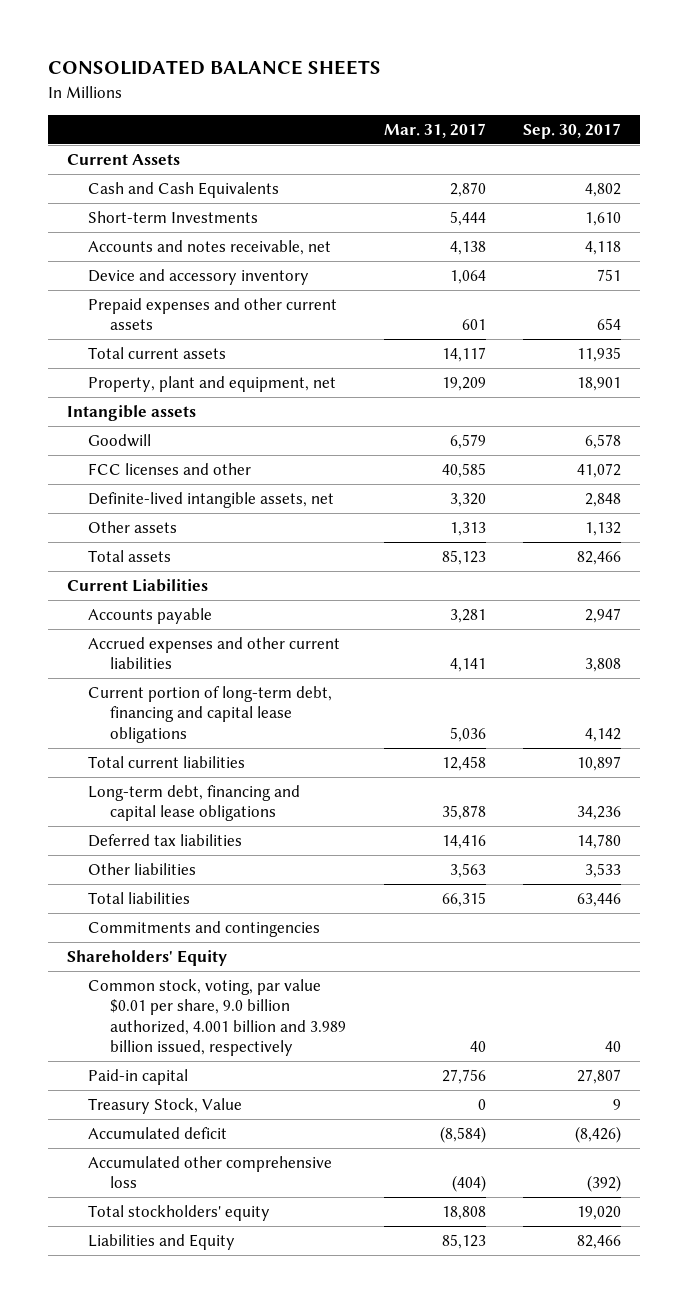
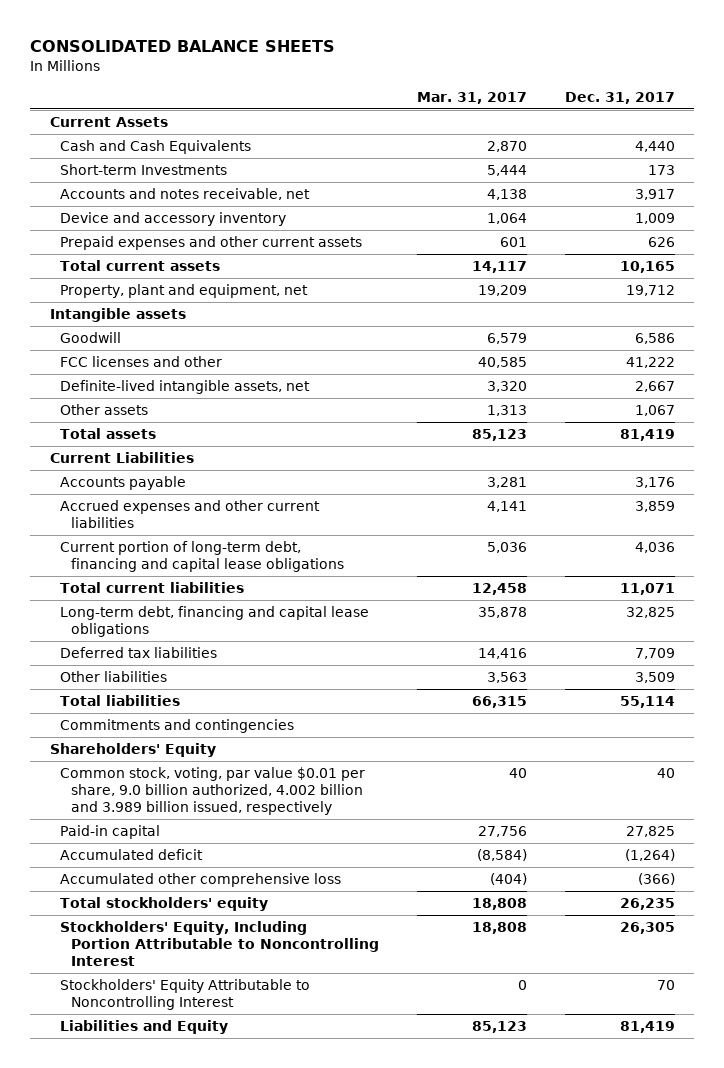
- | Mar. 31, 2017 | Sep. 30, 2017
+ | Mar. 31, 2017 | Dec. 31, 2017
- Common stock, voting, par value $0.01 per share, 9.0 billion authorized, 4.001 billion and 3.989 billion issued, respectively | 40 | 40
+ Common stock, voting, par value $0.01 per share, 9.0 billion authorized, 4.002 billion and 3.989 billion issued, respectively | 40 | 40
- Treasury Stock, Value | 0 | 9
+ Stockholders' Equity, Including Portion Attributable to Noncontrolling Interest | 18,808 | 26,305
+ Stockholders' Equity Attributable to Noncontrolling Interest | 0 | 70

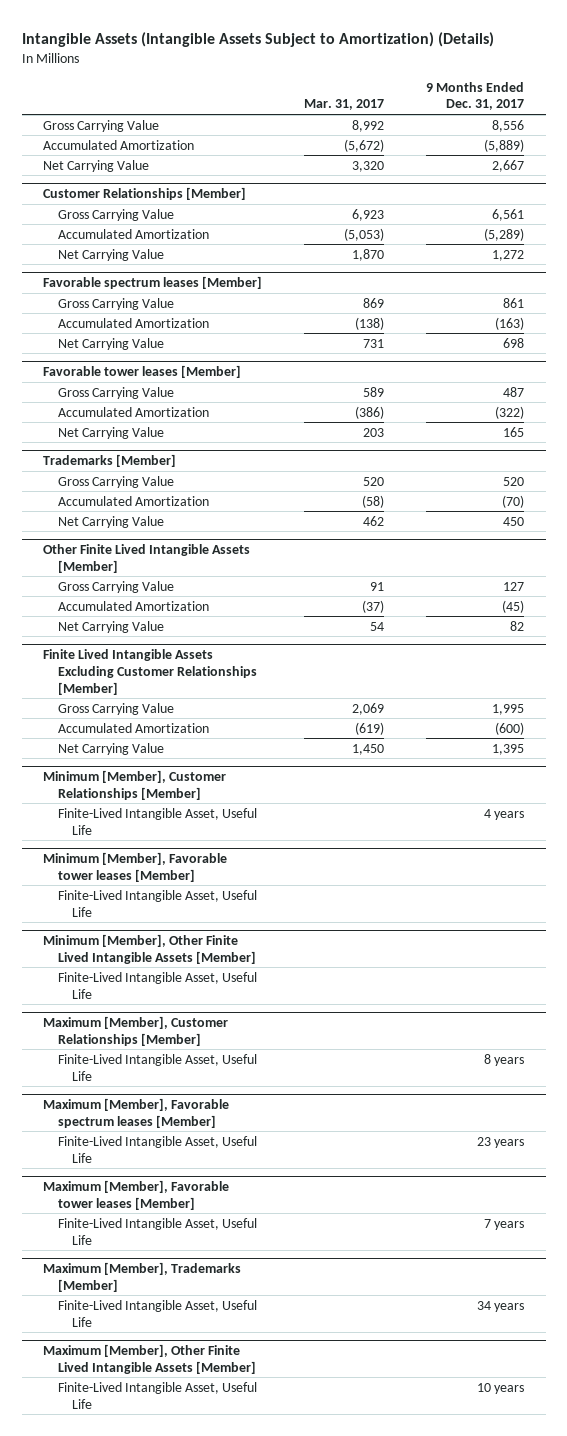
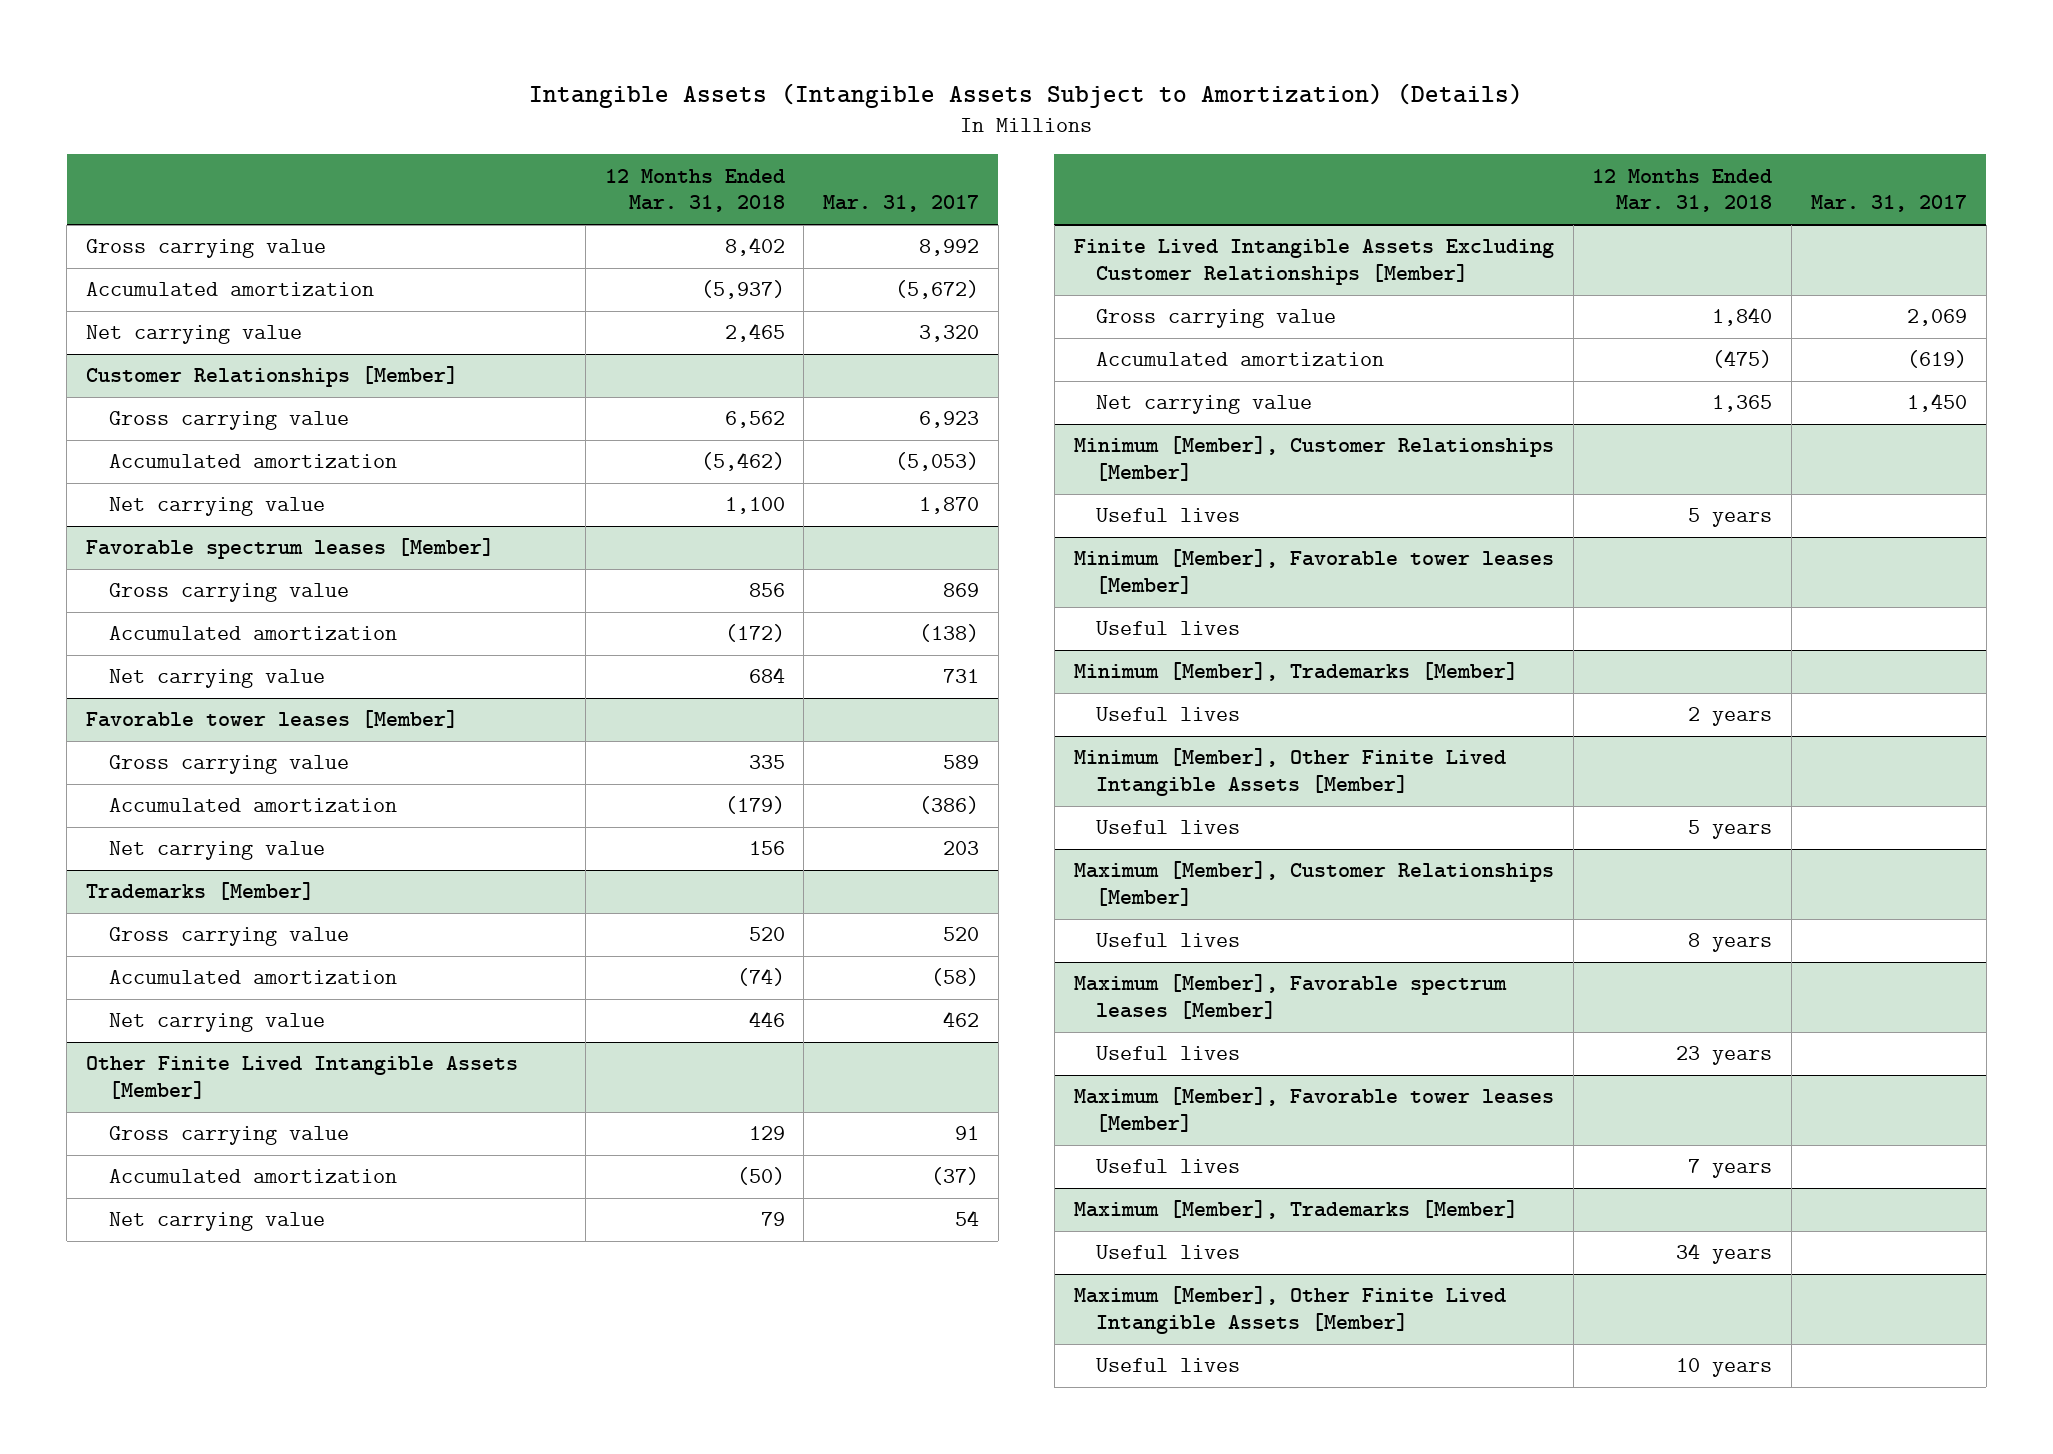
- | Mar. 31, 2017 | 9 Months Ended Dec. 31, 2017
+ | 12 Months Ended Mar. 31, 2018 | Mar. 31, 2017
- Gross Carrying Value | 8,992 | 8,556
- Accumulated Amortization | (5,672) | (5,889)
- Net Carrying Value | 3,320 | 2,667
+ Gross carrying value | 8,402 | 8,992
+ Accumulated amortization | (5,937) | (5,672)
+ Net carrying value | 2,465 | 3,320
@ Customer Relationships [Member]
- Gross Carrying Value | 6,923 | 6,561
- Accumulated Amortization | (5,053) | (5,289)
- Net Carrying Value | 1,870 | 1,272
+ Gross carrying value | 6,562 | 6,923
+ Accumulated amortization | (5,462) | (5,053)
+ Net carrying value | 1,100 | 1,870
@ Favorable spectrum leases [Member]
- Gross Carrying Value | 869 | 861
- Accumulated Amortization | (138) | (163)
- Net Carrying Value | 731 | 698
+ Gross carrying value | 856 | 869
+ Accumulated amortization | (172) | (138)
+ Net carrying value | 684 | 731
@ Favorable tower leases [Member]
- Gross Carrying Value | 589 | 487
- Accumulated Amortization | (386) | (322)
- Net Carrying Value | 203 | 165
+ Gross carrying value | 335 | 589
+ Accumulated amortization | (179) | (386)
+ Net carrying value | 156 | 203
@ Trademarks [Member]
- Gross Carrying Value | 520 | 520
- Accumulated Amortization | (58) | (70)
- Net Carrying Value | 462 | 450
+ Gross carrying value | 520 | 520
+ Accumulated amortization | (74) | (58)
+ Net carrying value | 446 | 462
@ Other Finite Lived Intangible Assets [Member]
- Gross Carrying Value | 91 | 127
- Accumulated Amortization | (37) | (45)
- Net Carrying Value | 54 | 82
+ Gross carrying value | 129 | 91
+ Accumulated amortization | (50) | (37)
+ Net carrying value | 79 | 54
@ Finite Lived Intangible Assets Excluding Customer Relationships [Member]
- Gross Carrying Value | 2,069 | 1,995
- Accumulated Amortization | (619) | (600)
- Net Carrying Value | 1,450 | 1,395
+ Gross carrying value | 1,840 | 2,069
+ Accumulated amortization | (475) | (619)
+ Net carrying value | 1,365 | 1,450
@ Minimum [Member], Customer Relationships [Member]
- Finite-Lived Intangible Asset, Useful Life | | 4 years
+ Useful lives | 5 years |
@ Minimum [Member], Favorable tower leases [Member]
- Finite-Lived Intangible Asset, Useful Life
+ Useful lives
+ Minimum [Member], Trademarks [Member]
+ Useful lives | 2 years |
@ Minimum [Member], Other Finite Lived Intangible Assets [Member]
- Finite-Lived Intangible Asset, Useful Life
+ Useful lives | 5 years |
@ Maximum [Member], Customer Relationships [Member]
- Finite-Lived Intangible Asset, Useful Life | | 8 years
+ Useful lives | 8 years |
@ Maximum [Member], Favorable spectrum leases [Member]
- Finite-Lived Intangible Asset, Useful Life | | 23 years
+ Useful lives | 23 years |
@ Maximum [Member], Favorable tower leases [Member]
- Finite-Lived Intangible Asset, Useful Life | | 7 years
+ Useful lives | 7 years |
@ Maximum [Member], Trademarks [Member]
- Finite-Lived Intangible Asset, Useful Life | | 34 years
+ Useful lives | 34 years |
@ Maximum [Member], Other Finite Lived Intangible Assets [Member]
- Finite-Lived Intangible Asset, Useful Life | | 10 years
+ Useful lives | 10 years |

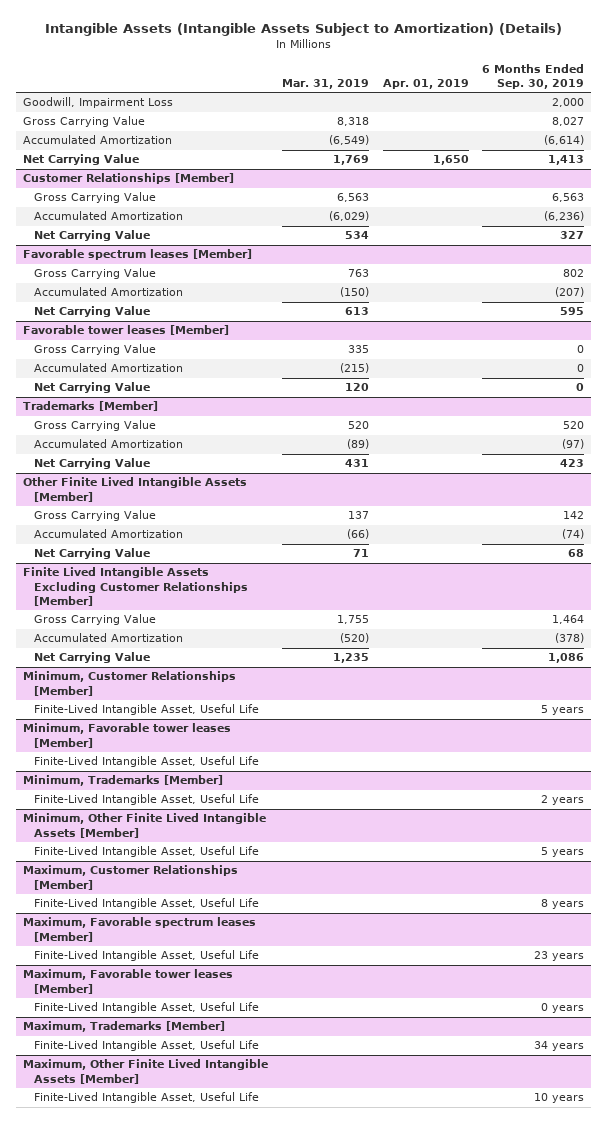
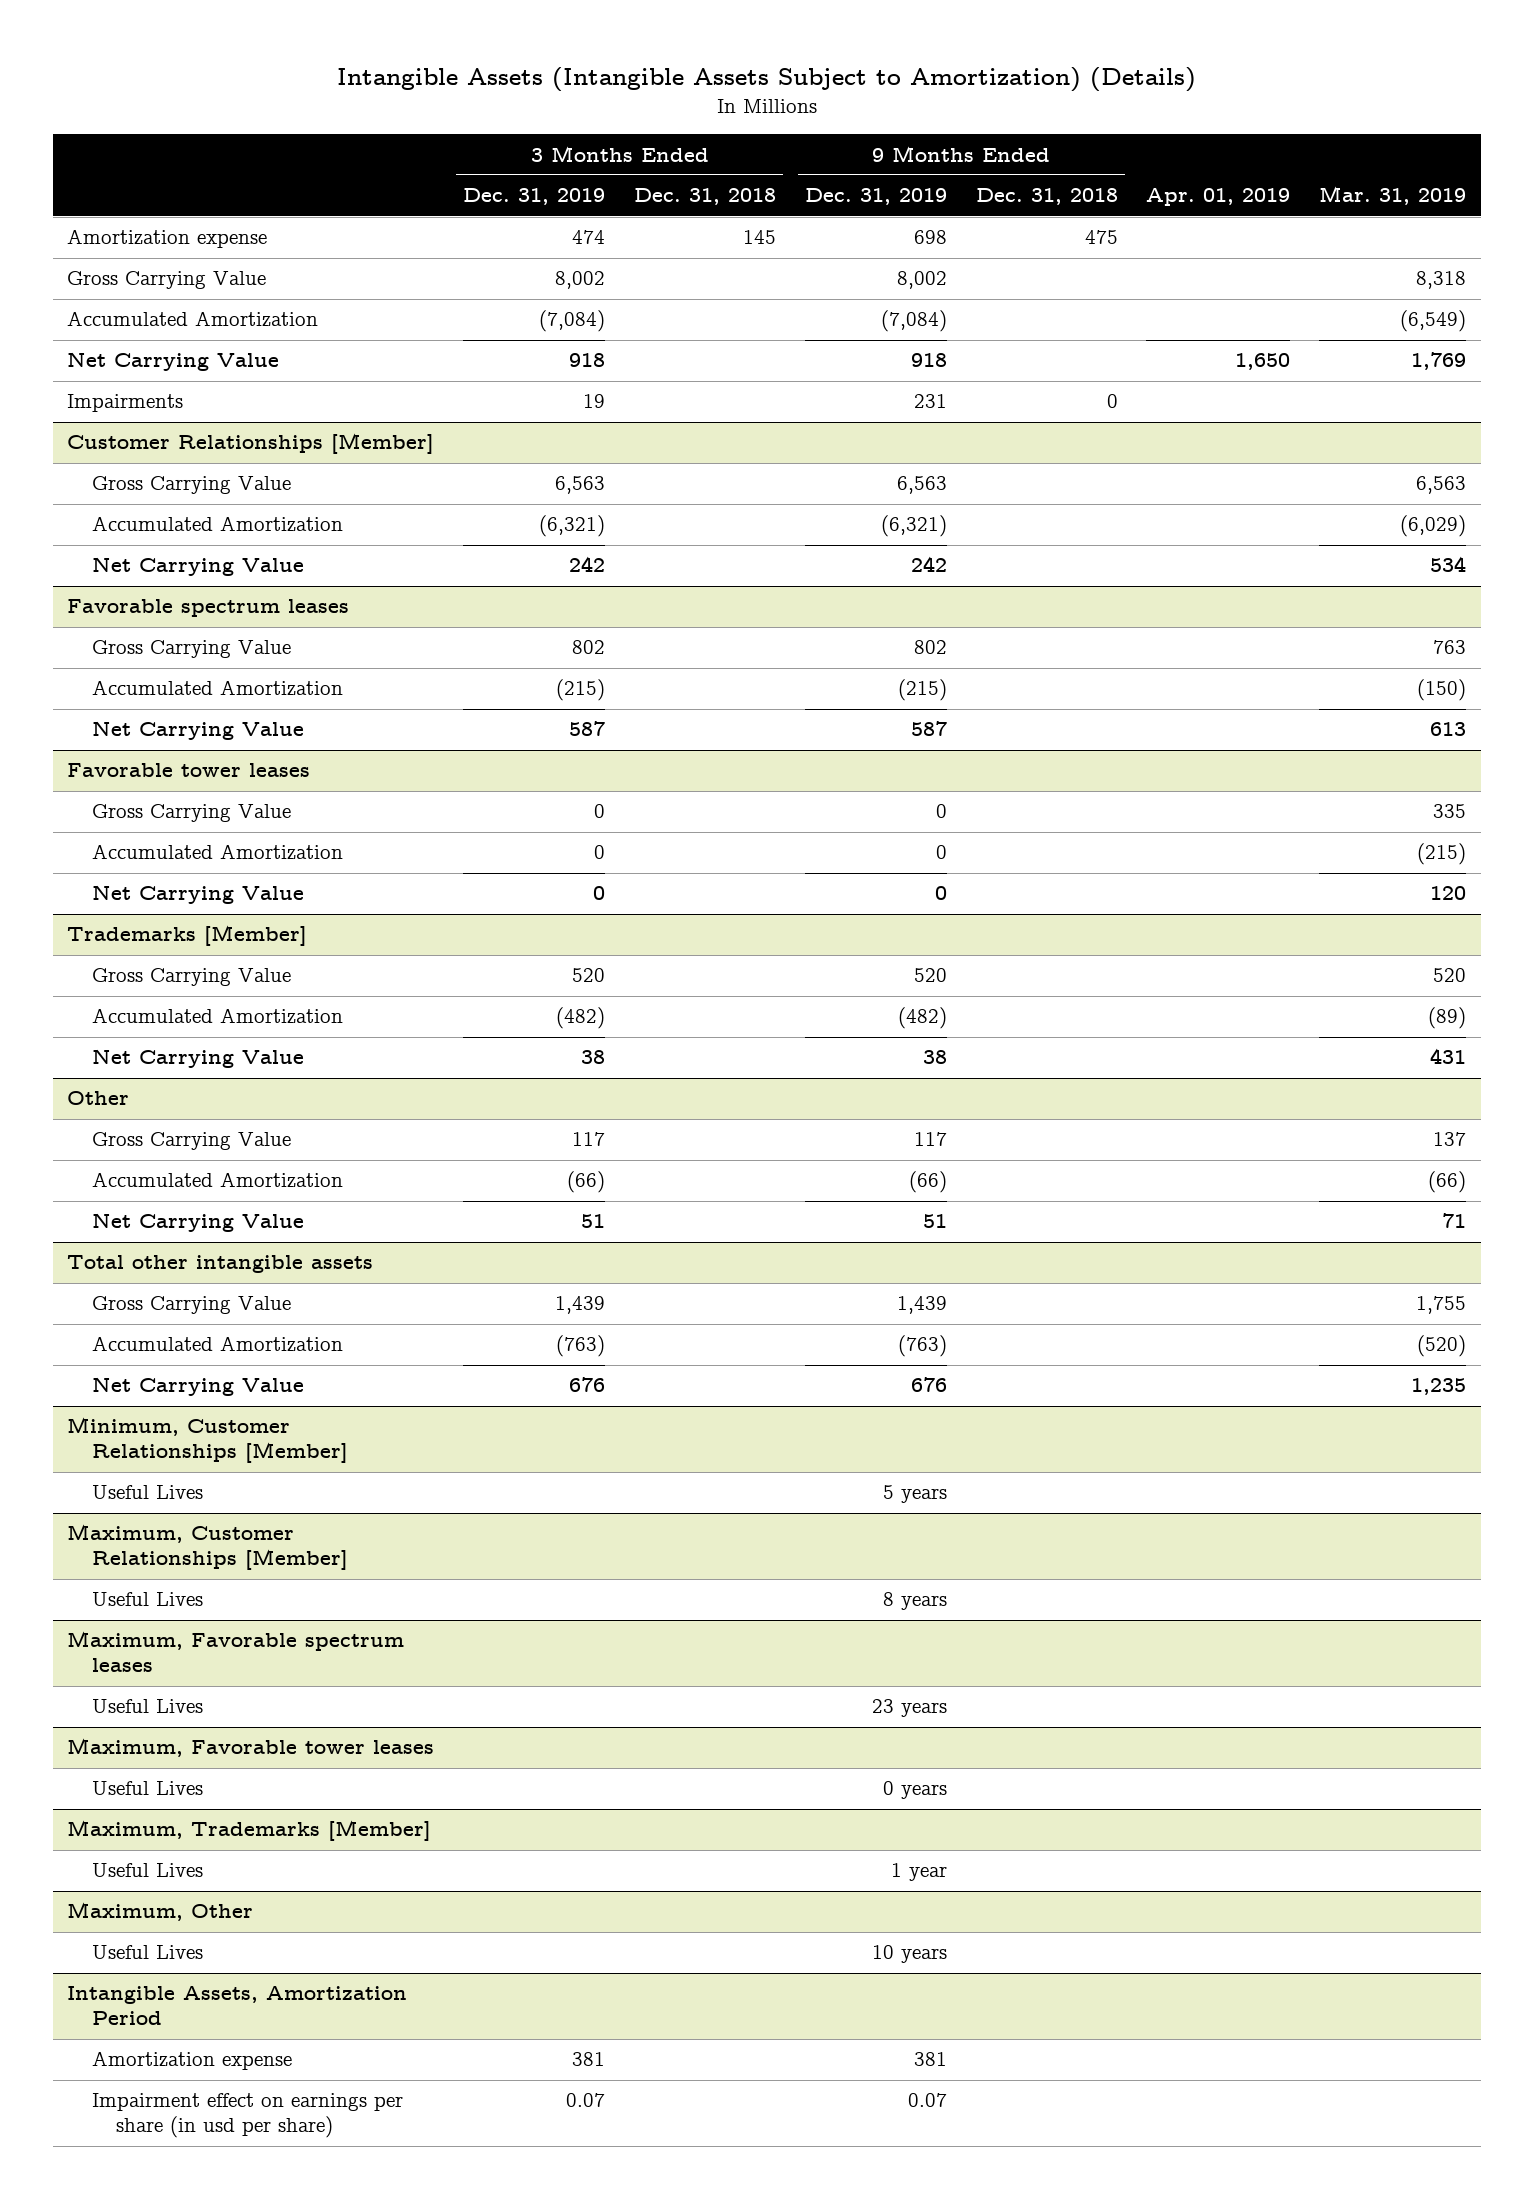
- | Mar. 31, 2019 | Apr. 01, 2019 | 6 Months Ended Sep. 30, 2019
+ | 3 Months Ended Dec. 31, 2019 | 3 Months Ended Dec. 31, 2018 | 9 Months Ended Dec. 31, 2019 | 9 Months Ended Dec. 31, 2018 | Apr. 01, 2019 | Mar. 31, 2019
- Goodwill, Impairment Loss | | | 2,000
+ Amortization expense | 474 | 145 | 698 | 475 | |
+ Impairments | 19 | | 231 | 0 | |
- Favorable spectrum leases [Member]
+ Favorable spectrum leases
- Favorable tower leases [Member]
+ Favorable tower leases
- Other Finite Lived Intangible Assets [Member]
+ Other
- Finite Lived Intangible Assets Excluding Customer Relationships [Member]
+ Total other intangible assets
@ Minimum, Customer Relationships [Member]
- Finite-Lived Intangible Asset, Useful Life | | | 5 years
- Minimum, Favorable tower leases [Member]
- Finite-Lived Intangible Asset, Useful Life
- Minimum, Trademarks [Member]
- Finite-Lived Intangible Asset, Useful Life | | | 2 years
- Minimum, Other Finite Lived Intangible Assets [Member]
- Finite-Lived Intangible Asset, Useful Life | | | 5 years
@ Minimum, Customer Relationships [Member]
+ Useful Lives | | | 5 years | | |
@ Maximum, Customer Relationships [Member]
- Finite-Lived Intangible Asset, Useful Life | | | 8 years
- Maximum, Favorable spectrum leases [Member]
- Finite-Lived Intangible Asset, Useful Life | | | 23 years
- Maximum, Favorable tower leases [Member]
- Finite-Lived Intangible Asset, Useful Life | | | 0 years
@ Maximum, Customer Relationships [Member]
+ Useful Lives | | | 8 years | | |
+ Maximum, Favorable spectrum leases
+ Useful Lives | | | 23 years | | |
+ Maximum, Favorable tower leases
+ Useful Lives | | | 0 years | | |
@ Maximum, Trademarks [Member]
- Finite-Lived Intangible Asset, Useful Life | | | 34 years
- Maximum, Other Finite Lived Intangible Assets [Member]
- Finite-Lived Intangible Asset, Useful Life | | | 10 years
@ Maximum, Trademarks [Member]
+ Useful Lives | | | 1 year | | |
+ Maximum, Other
+ Useful Lives | | | 10 years | | |
+ Intangible Assets, Amortization Period
+ Amortization expense | 381 | | 381 | | |
+ Impairment effect on earnings per share (in usd per share) | 0.07 | | 0.07 | | |

